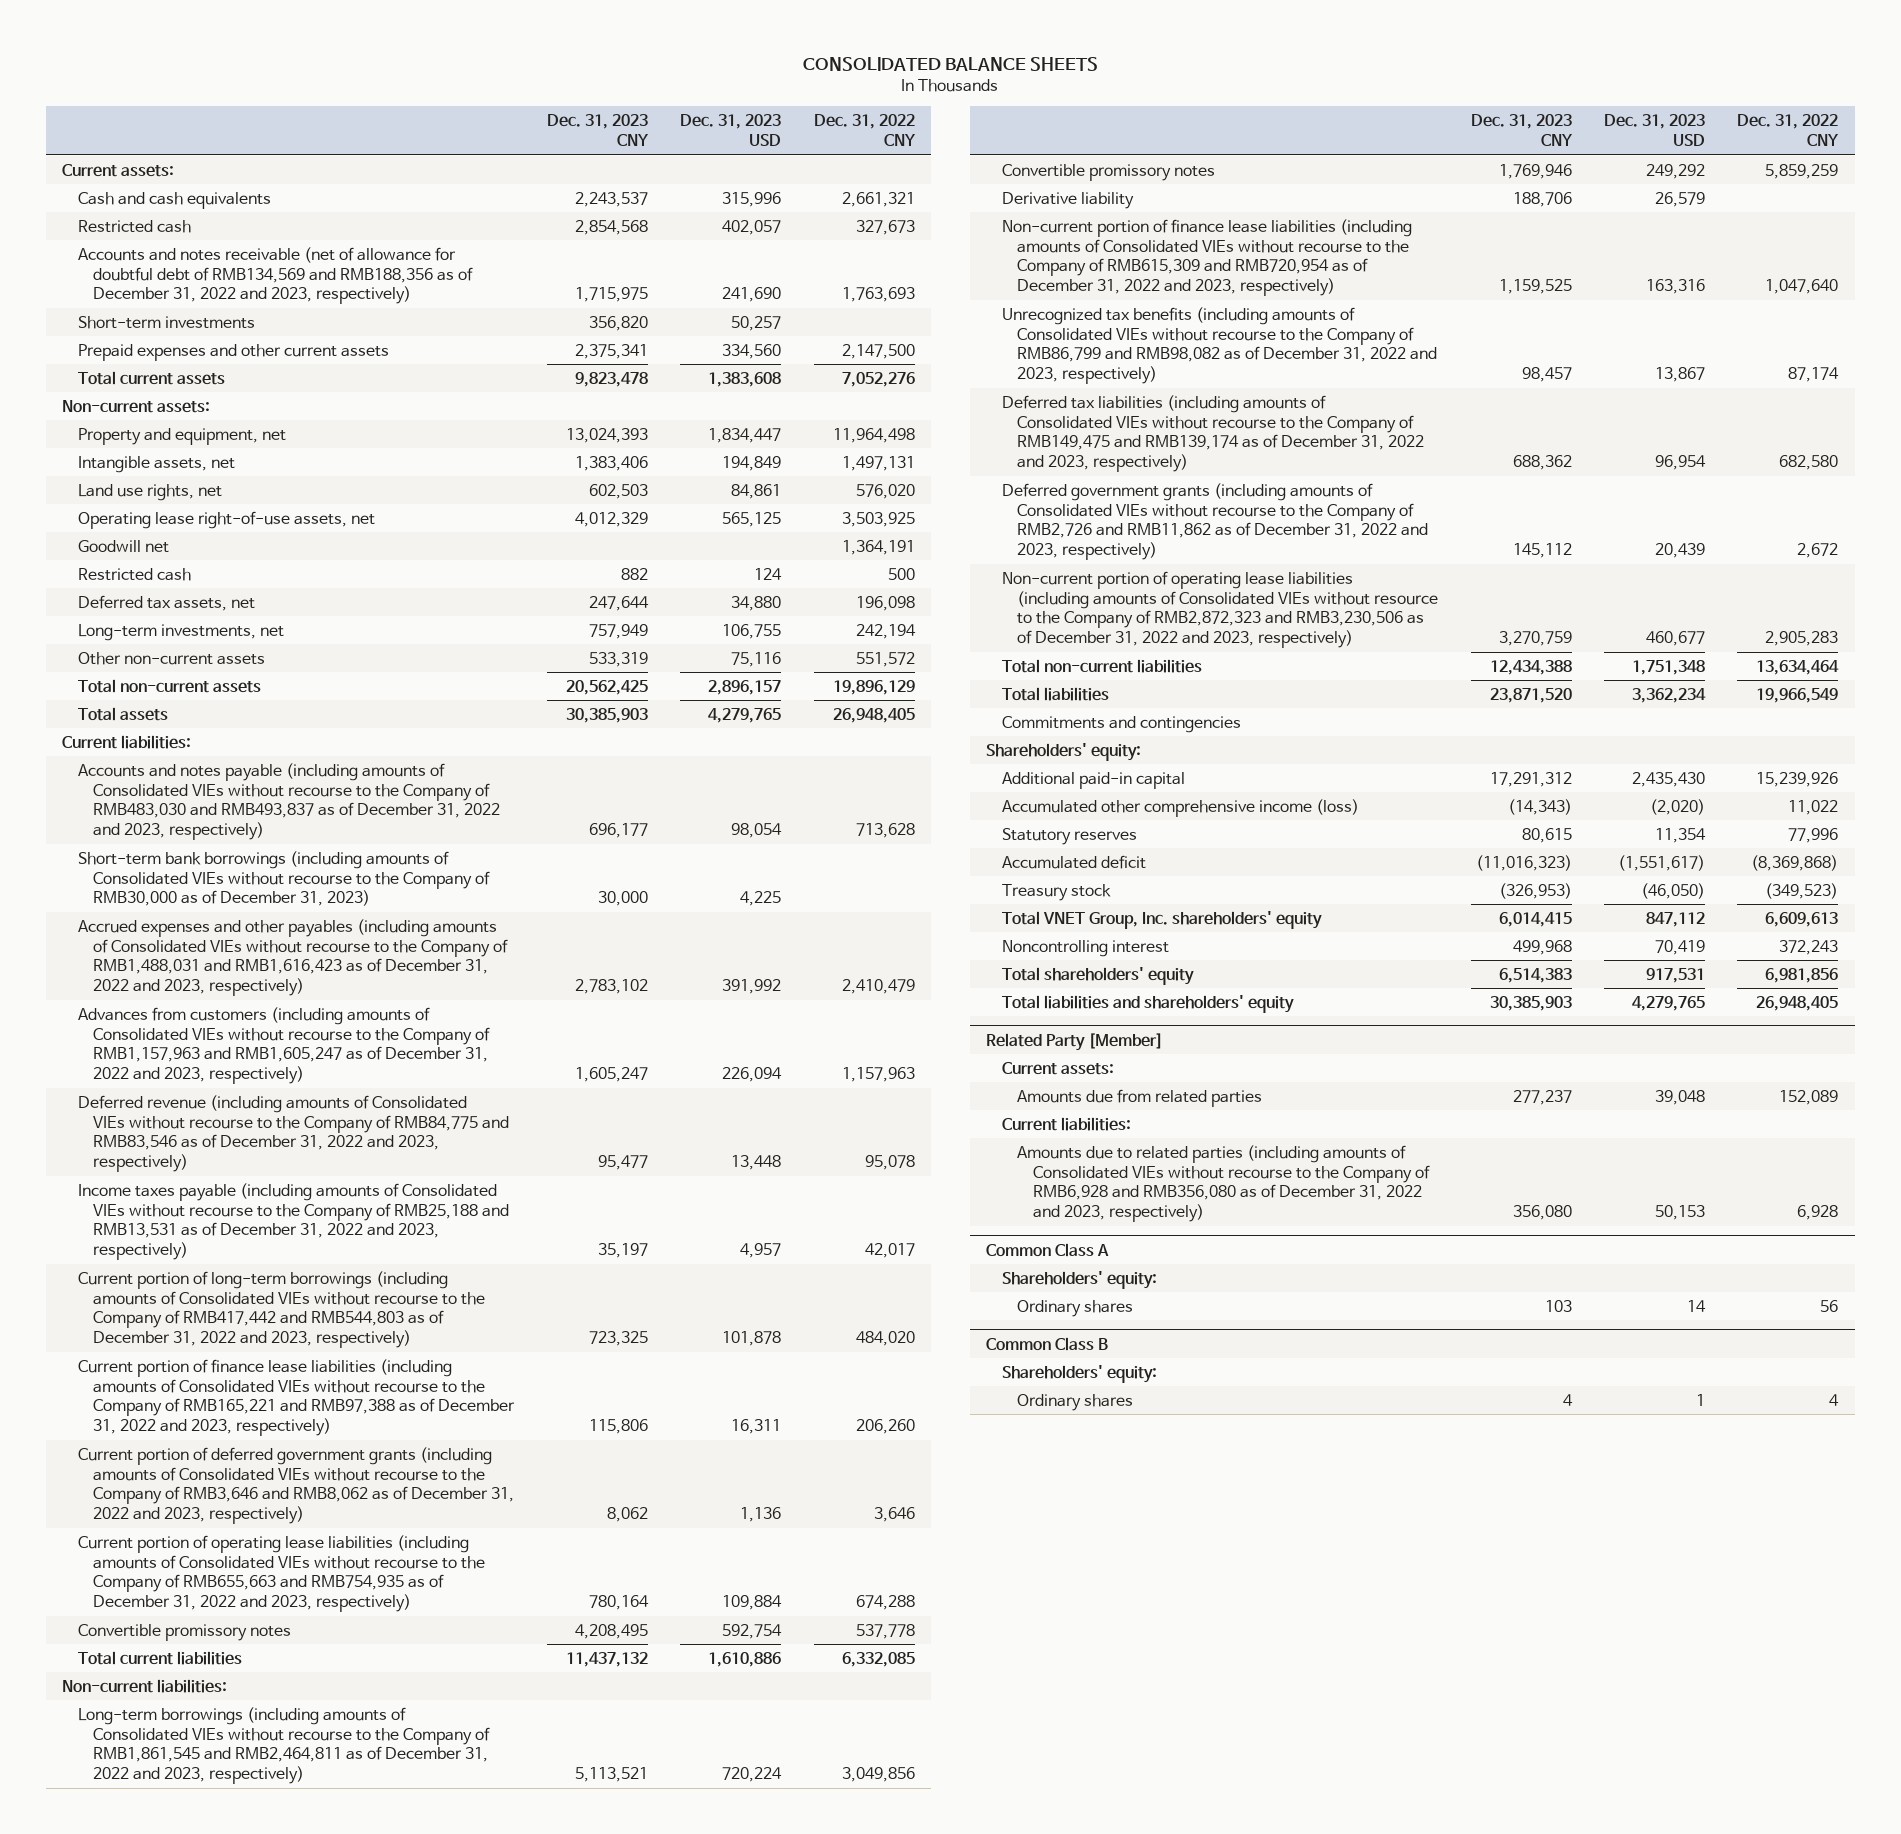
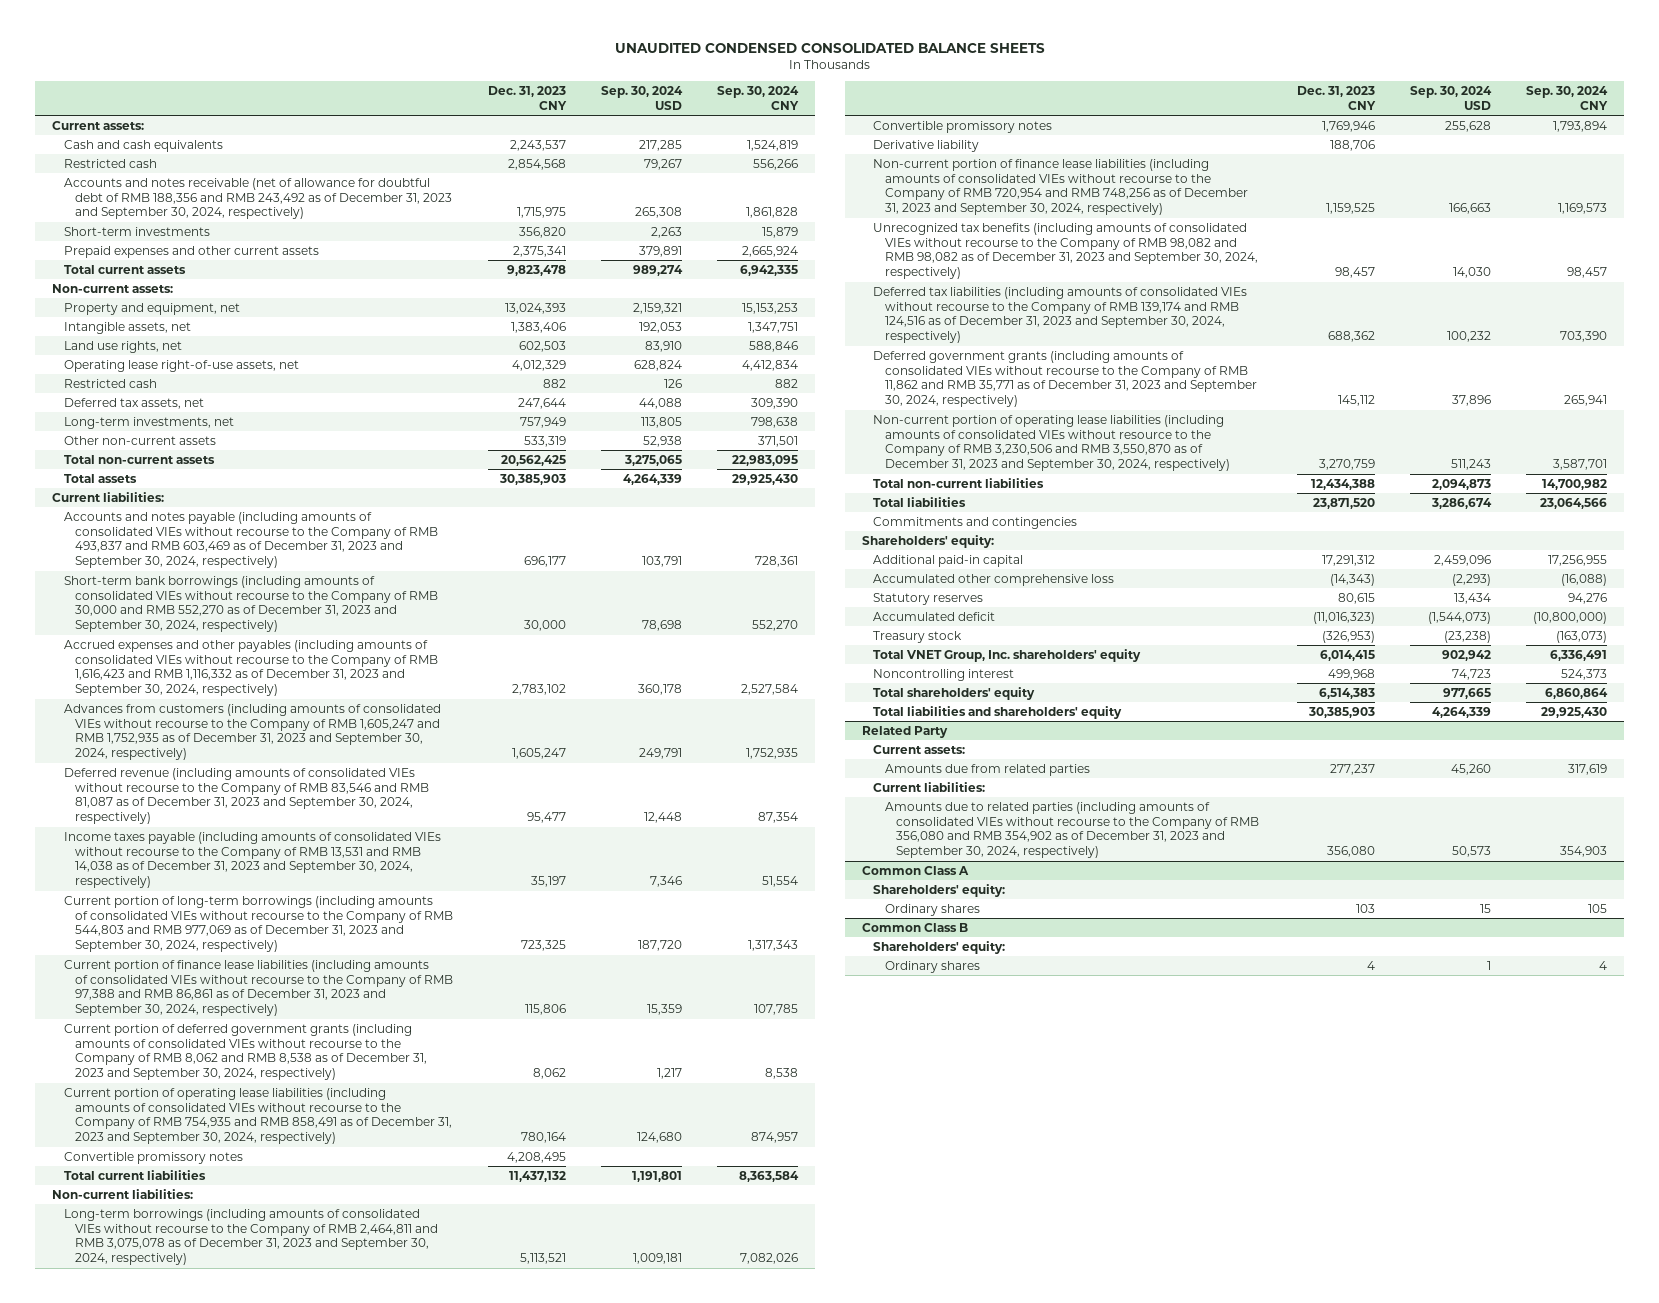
- CONSOLIDATED BALANCE SHEETS
+ UNAUDITED CONDENSED CONSOLIDATED BALANCE SHEETS
- | Dec. 31, 2023 CNY | Dec. 31, 2023 USD | Dec. 31, 2022 CNY
+ | Dec. 31, 2023 CNY | Sep. 30, 2024 USD | Sep. 30, 2024 CNY
- Accounts and notes receivable (net of allowance for doubtful debt of RMB134,569 and RMB188,356 as of December 31, 2022 and 2023, respectively) | 1,715,975 | 241,690 | 1,763,693
+ Accounts and notes receivable (net of allowance for doubtful debt of RMB 188,356 and RMB 243,492 as of December 31, 2023 and September 30, 2024, respectively) | 1,715,975 | 265,308 | 1,861,828
- Goodwill net | | | 1,364,191
- Accounts and notes payable (including amounts of Consolidated VIEs without recourse to the Company of RMB483,030 and RMB493,837 as of December 31, 2022 and 2023, respectively) | 696,177 | 98,054 | 713,628
- Short-term bank borrowings (including amounts of Consolidated VIEs without recourse to the Company of RMB30,000 as of December 31, 2023) | 30,000 | 4,225 |
- Accrued expenses and other payables (including amounts of Consolidated VIEs without recourse to the Company of RMB1,488,031 and RMB1,616,423 as of December 31, 2022 and 2023, respectively) | 2,783,102 | 391,992 | 2,410,479
- Advances from customers (including amounts of Consolidated VIEs without recourse to the Company of RMB1,157,963 and RMB1,605,247 as of December 31, 2022 and 2023, respectively) | 1,605,247 | 226,094 | 1,157,963
- Deferred revenue (including amounts of Consolidated VIEs without recourse to the Company of RMB84,775 and RMB83,546 as of December 31, 2022 and 2023, respectively) | 95,477 | 13,448 | 95,078
- Income taxes payable (including amounts of Consolidated VIEs without recourse to the Company of RMB25,188 and RMB13,531 as of December 31, 2022 and 2023, respectively) | 35,197 | 4,957 | 42,017
- Current portion of long-term borrowings (including amounts of Consolidated VIEs without recourse to the Company of RMB417,442 and RMB544,803 as of December 31, 2022 and 2023, respectively) | 723,325 | 101,878 | 484,020
- Current portion of finance lease liabilities (including amounts of Consolidated VIEs without recourse to the Company of RMB165,221 and RMB97,388 as of December 31, 2022 and 2023, respectively) | 115,806 | 16,311 | 206,260
- Current portion of deferred government grants (including amounts of Consolidated VIEs without recourse to the Company of RMB3,646 and RMB8,062 as of December 31, 2022 and 2023, respectively) | 8,062 | 1,136 | 3,646
- Current portion of operating lease liabilities (including amounts of Consolidated VIEs without recourse to the Company of RMB655,663 and RMB754,935 as of December 31, 2022 and 2023, respectively) | 780,164 | 109,884 | 674,288
+ Accounts and notes payable (including amounts of consolidated VIEs without recourse to the Company of RMB 493,837 and RMB 603,469 as of December 31, 2023 and September 30, 2024, respectively) | 696,177 | 103,791 | 728,361
+ Short-term bank borrowings (including amounts of consolidated VIEs without recourse to the Company of RMB 30,000 and RMB 552,270 as of December 31, 2023 and September 30, 2024, respectively) | 30,000 | 78,698 | 552,270
+ Accrued expenses and other payables (including amounts of consolidated VIEs without recourse to the Company of RMB 1,616,423 and RMB 1,116,332 as of December 31, 2023 and September 30, 2024, respectively) | 2,783,102 | 360,178 | 2,527,584
+ Advances from customers (including amounts of consolidated VIEs without recourse to the Company of RMB 1,605,247 and RMB 1,752,935 as of December 31, 2023 and September 30, 2024, respectively) | 1,605,247 | 249,791 | 1,752,935
+ Deferred revenue (including amounts of consolidated VIEs without recourse to the Company of RMB 83,546 and RMB 81,087 as of December 31, 2023 and September 30, 2024, respectively) | 95,477 | 12,448 | 87,354
+ Income taxes payable (including amounts of consolidated VIEs without recourse to the Company of RMB 13,531 and RMB 14,038 as of December 31, 2023 and September 30, 2024, respectively) | 35,197 | 7,346 | 51,554
+ Current portion of long-term borrowings (including amounts of consolidated VIEs without recourse to the Company of RMB 544,803 and RMB 977,069 as of December 31, 2023 and September 30, 2024, respectively) | 723,325 | 187,720 | 1,317,343
+ Current portion of finance lease liabilities (including amounts of consolidated VIEs without recourse to the Company of RMB 97,388 and RMB 86,861 as of December 31, 2023 and September 30, 2024, respectively) | 115,806 | 15,359 | 107,785
+ Current portion of deferred government grants (including amounts of consolidated VIEs without recourse to the Company of RMB 8,062 and RMB 8,538 as of December 31, 2023 and September 30, 2024, respectively) | 8,062 | 1,217 | 8,538
+ Current portion of operating lease liabilities (including amounts of consolidated VIEs without recourse to the Company of RMB 754,935 and RMB 858,491 as of December 31, 2023 and September 30, 2024, respectively) | 780,164 | 124,680 | 874,957
- Long-term borrowings (including amounts of Consolidated VIEs without recourse to the Company of RMB1,861,545 and RMB2,464,811 as of December 31, 2022 and 2023, respectively) | 5,113,521 | 720,224 | 3,049,856
+ Long-term borrowings (including amounts of consolidated VIEs without recourse to the Company of RMB 2,464,811 and RMB 3,075,078 as of December 31, 2023 and September 30, 2024, respectively) | 5,113,521 | 1,009,181 | 7,082,026
- Non-current portion of finance lease liabilities (including amounts of Consolidated VIEs without recourse to the Company of RMB615,309 and RMB720,954 as of December 31, 2022 and 2023, respectively) | 1,159,525 | 163,316 | 1,047,640
- Unrecognized tax benefits (including amounts of Consolidated VIEs without recourse to the Company of RMB86,799 and RMB98,082 as of December 31, 2022 and 2023, respectively) | 98,457 | 13,867 | 87,174
- Deferred tax liabilities (including amounts of Consolidated VIEs without recourse to the Company of RMB149,475 and RMB139,174 as of December 31, 2022 and 2023, respectively) | 688,362 | 96,954 | 682,580
- Deferred government grants (including amounts of Consolidated VIEs without recourse to the Company of RMB2,726 and RMB11,862 as of December 31, 2022 and 2023, respectively) | 145,112 | 20,439 | 2,672
- Non-current portion of operating lease liabilities (including amounts of Consolidated VIEs without resource to the Company of RMB2,872,323 and RMB3,230,506 as of December 31, 2022 and 2023, respectively) | 3,270,759 | 460,677 | 2,905,283
+ Non-current portion of finance lease liabilities (including amounts of consolidated VIEs without recourse to the Company of RMB 720,954 and RMB 748,256 as of December 31, 2023 and September 30, 2024, respectively) | 1,159,525 | 166,663 | 1,169,573
+ Unrecognized tax benefits (including amounts of consolidated VIEs without recourse to the Company of RMB 98,082 and RMB 98,082 as of December 31, 2023 and September 30, 2024, respectively) | 98,457 | 14,030 | 98,457
+ Deferred tax liabilities (including amounts of consolidated VIEs without recourse to the Company of RMB 139,174 and RMB 124,516 as of December 31, 2023 and September 30, 2024, respectively) | 688,362 | 100,232 | 703,390
+ Deferred government grants (including amounts of consolidated VIEs without recourse to the Company of RMB 11,862 and RMB 35,771 as of December 31, 2023 and September 30, 2024, respectively) | 145,112 | 37,896 | 265,941
+ Non-current portion of operating lease liabilities (including amounts of consolidated VIEs without resource to the Company of RMB 3,230,506 and RMB 3,550,870 as of December 31, 2023 and September 30, 2024, respectively) | 3,270,759 | 511,243 | 3,587,701
- Accumulated other comprehensive income (loss) | (14,343) | (2,020) | 11,022
+ Accumulated other comprehensive loss | (14,343) | (2,293) | (16,088)
- Related Party [Member]
+ Related Party
- Amounts due to related parties (including amounts of Consolidated VIEs without recourse to the Company of RMB6,928 and RMB356,080 as of December 31, 2022 and 2023, respectively) | 356,080 | 50,153 | 6,928
+ Amounts due to related parties (including amounts of consolidated VIEs without recourse to the Company of RMB 356,080 and RMB 354,902 as of December 31, 2023 and September 30, 2024, respectively) | 356,080 | 50,573 | 354,903

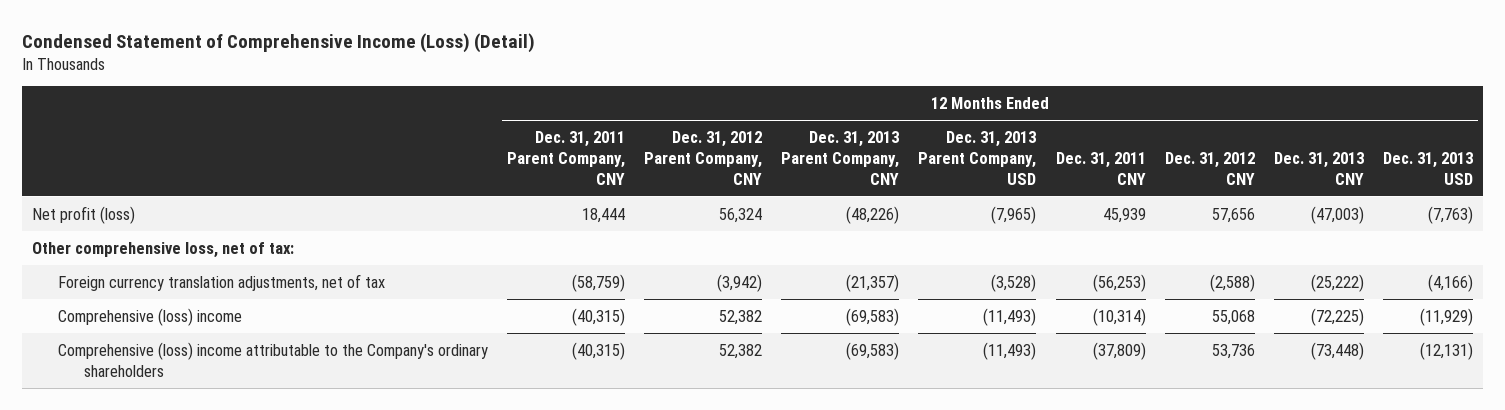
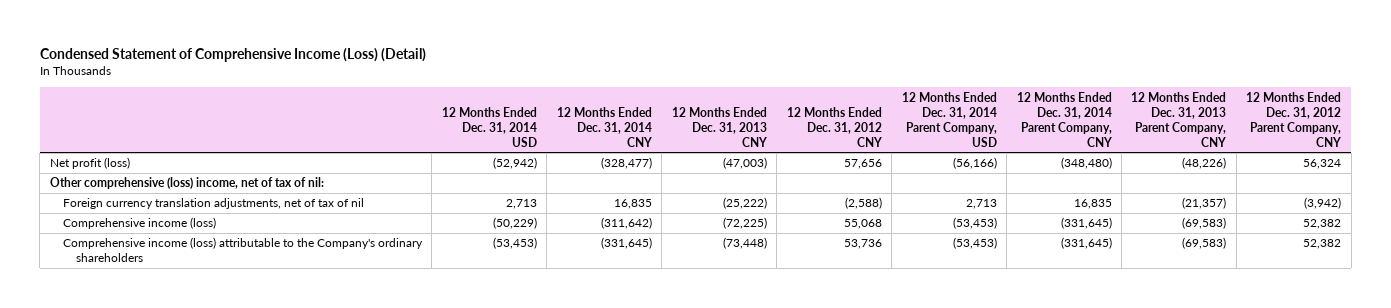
- | 12 Months Ended Dec. 31, 2011 Parent Company, CNY | 12 Months Ended Dec. 31, 2012 Parent Company, CNY | 12 Months Ended Dec. 31, 2013 Parent Company, CNY | 12 Months Ended Dec. 31, 2013 Parent Company, USD | 12 Months Ended Dec. 31, 2011 CNY | 12 Months Ended Dec. 31, 2012 CNY | 12 Months Ended Dec. 31, 2013 CNY | 12 Months Ended Dec. 31, 2013 USD
+ | 12 Months Ended Dec. 31, 2014 USD | 12 Months Ended Dec. 31, 2014 CNY | 12 Months Ended Dec. 31, 2013 CNY | 12 Months Ended Dec. 31, 2012 CNY | 12 Months Ended Dec. 31, 2014 Parent Company, USD | 12 Months Ended Dec. 31, 2014 Parent Company, CNY | 12 Months Ended Dec. 31, 2013 Parent Company, CNY | 12 Months Ended Dec. 31, 2012 Parent Company, CNY
- Other comprehensive loss, net of tax:
- Foreign currency translation adjustments, net of tax | (58,759) | (3,942) | (21,357) | (3,528) | (56,253) | (2,588) | (25,222) | (4,166)
- Comprehensive (loss) income | (40,315) | 52,382 | (69,583) | (11,493) | (10,314) | 55,068 | (72,225) | (11,929)
- Comprehensive (loss) income attributable to the Company's ordinary shareholders | (40,315) | 52,382 | (69,583) | (11,493) | (37,809) | 53,736 | (73,448) | (12,131)
+ Other comprehensive (loss) income, net of tax of nil:
+ Foreign currency translation adjustments, net of tax of nil | 2,713 | 16,835 | (25,222) | (2,588) | 2,713 | 16,835 | (21,357) | (3,942)
+ Comprehensive income (loss) | (50,229) | (311,642) | (72,225) | 55,068 | (53,453) | (331,645) | (69,583) | 52,382
+ Comprehensive income (loss) attributable to the Company's ordinary shareholders | (53,453) | (331,645) | (73,448) | 53,736 | (53,453) | (331,645) | (69,583) | 52,382

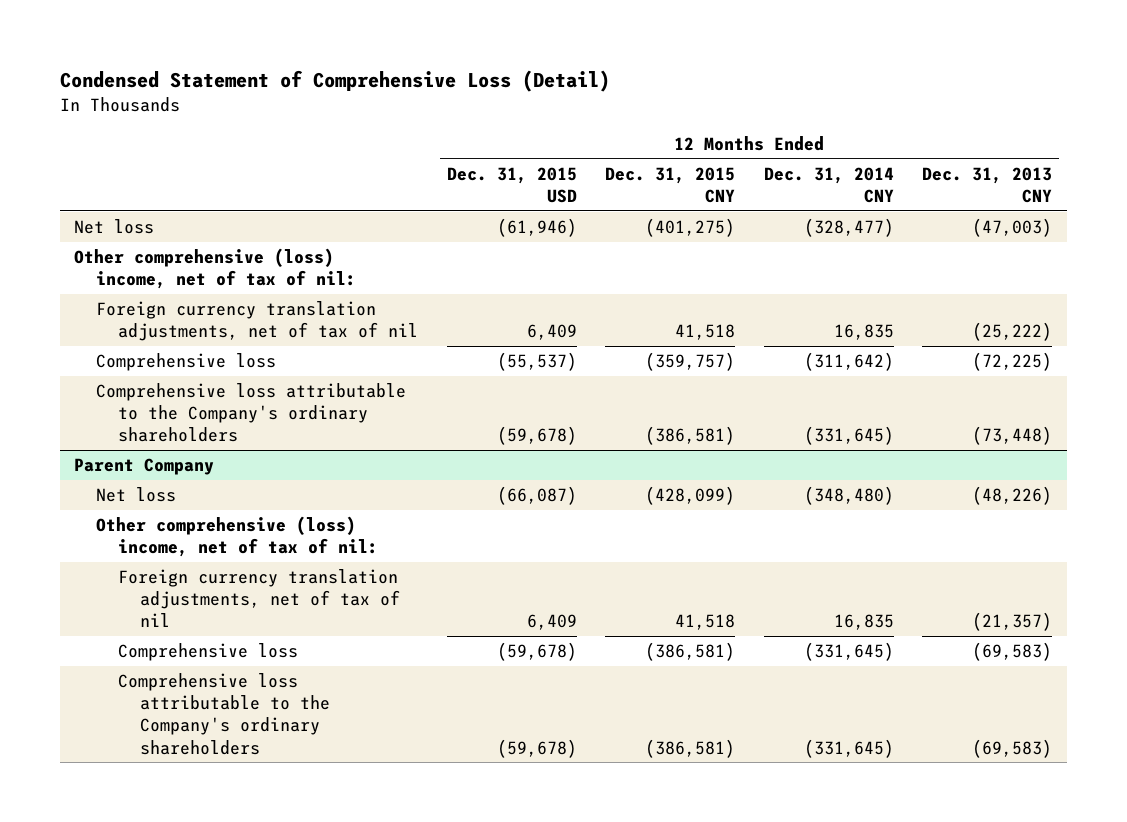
- Condensed Statement of Comprehensive Income (Loss) (Detail)
+ Condensed Statement of Comprehensive Loss (Detail)
- | 12 Months Ended Dec. 31, 2014 USD | 12 Months Ended Dec. 31, 2014 CNY | 12 Months Ended Dec. 31, 2013 CNY | 12 Months Ended Dec. 31, 2012 CNY | 12 Months Ended Dec. 31, 2014 Parent Company, USD | 12 Months Ended Dec. 31, 2014 Parent Company, CNY | 12 Months Ended Dec. 31, 2013 Parent Company, CNY | 12 Months Ended Dec. 31, 2012 Parent Company, CNY
+ | 12 Months Ended Dec. 31, 2015 USD | 12 Months Ended Dec. 31, 2015 CNY | 12 Months Ended Dec. 31, 2014 CNY | 12 Months Ended Dec. 31, 2013 CNY
- Net profit (loss) | (52,942) | (328,477) | (47,003) | 57,656 | (56,166) | (348,480) | (48,226) | 56,324
+ Net loss | (61,946) | (401,275) | (328,477) | (47,003)
- Comprehensive income (loss) | (50,229) | (311,642) | (72,225) | 55,068 | (53,453) | (331,645) | (69,583) | 52,382
- Comprehensive income (loss) attributable to the Company's ordinary shareholders | (53,453) | (331,645) | (73,448) | 53,736 | (53,453) | (331,645) | (69,583) | 52,382
+ Comprehensive loss | (55,537) | (359,757) | (311,642) | (72,225)
+ Comprehensive loss attributable to the Company's ordinary shareholders | (59,678) | (386,581) | (331,645) | (73,448)
+ Parent Company
+ Net loss | (66,087) | (428,099) | (348,480) | (48,226)
+ Other comprehensive (loss) income, net of tax of nil:
+ Foreign currency translation adjustments, net of tax of nil | 6,409 | 41,518 | 16,835 | (21,357)
+ Comprehensive loss | (59,678) | (386,581) | (331,645) | (69,583)
+ Comprehensive loss attributable to the Company's ordinary shareholders | (59,678) | (386,581) | (331,645) | (69,583)

